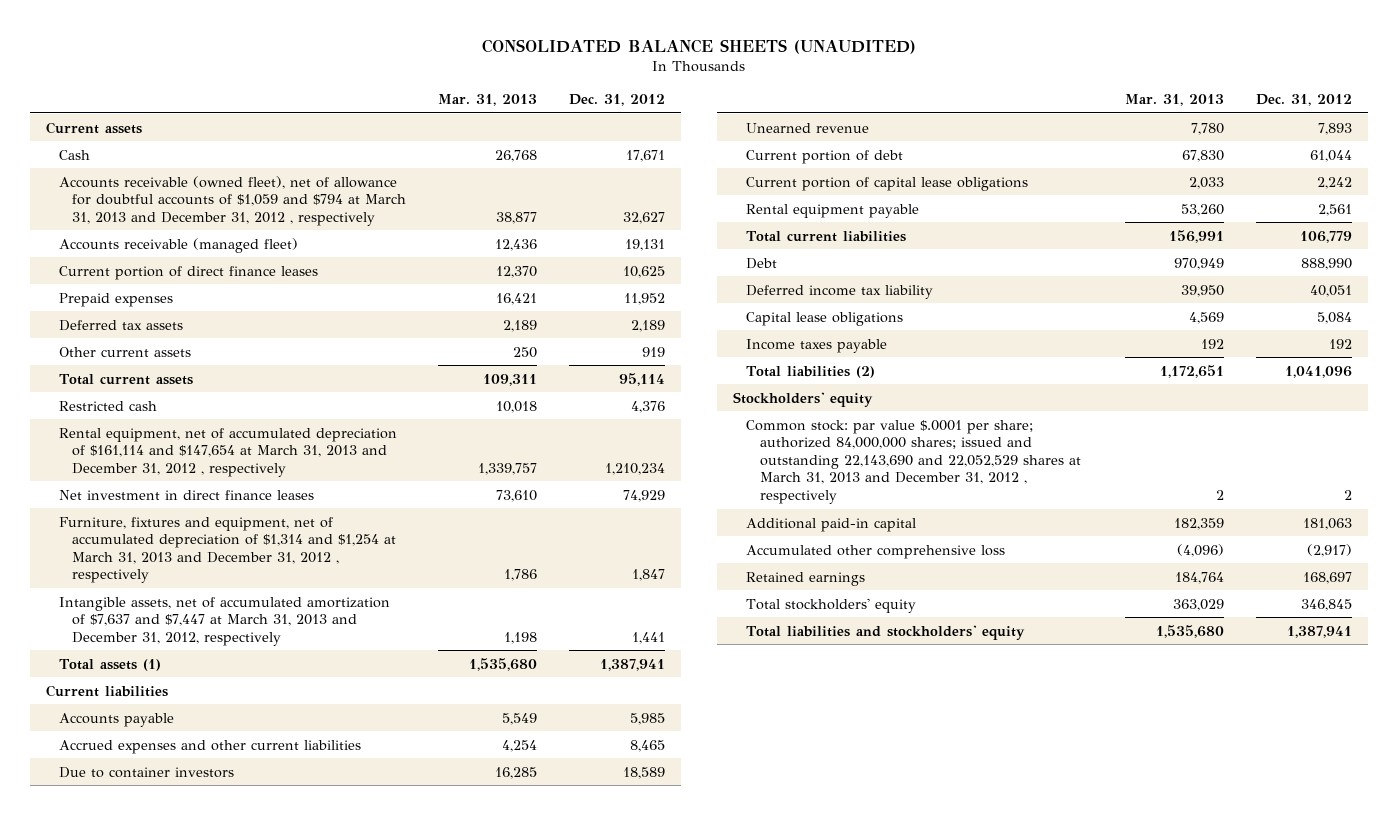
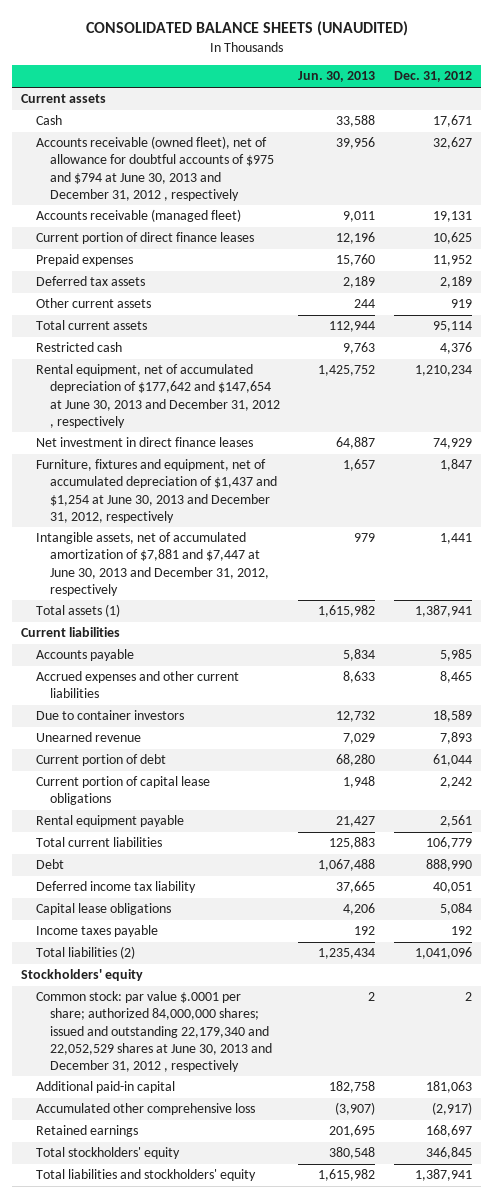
- | Mar. 31, 2013 | Dec. 31, 2012
+ | Jun. 30, 2013 | Dec. 31, 2012
- Accounts receivable (owned fleet), net of allowance for doubtful accounts of $1,059 and $794 at March 31, 2013 and December 31, 2012 , respectively | 38,877 | 32,627
+ Accounts receivable (owned fleet), net of allowance for doubtful accounts of $975 and $794 at June 30, 2013 and December 31, 2012 , respectively | 39,956 | 32,627
- Rental equipment, net of accumulated depreciation of $161,114 and $147,654 at March 31, 2013 and December 31, 2012 , respectively | 1,339,757 | 1,210,234
+ Rental equipment, net of accumulated depreciation of $177,642 and $147,654 at June 30, 2013 and December 31, 2012 , respectively | 1,425,752 | 1,210,234
- Furniture, fixtures and equipment, net of accumulated depreciation of $1,314 and $1,254 at March 31, 2013 and December 31, 2012 , respectively | 1,786 | 1,847
- Intangible assets, net of accumulated amortization of $7,637 and $7,447 at March 31, 2013 and December 31, 2012, respectively | 1,198 | 1,441
+ Furniture, fixtures and equipment, net of accumulated depreciation of $1,437 and $1,254 at June 30, 2013 and December 31, 2012, respectively | 1,657 | 1,847
+ Intangible assets, net of accumulated amortization of $7,881 and $7,447 at June 30, 2013 and December 31, 2012, respectively | 979 | 1,441
- Common stock: par value $.0001 per share; authorized 84,000,000 shares; issued and outstanding 22,143,690 and 22,052,529 shares at March 31, 2013 and December 31, 2012 , respectively | 2 | 2
+ Common stock: par value $.0001 per share; authorized 84,000,000 shares; issued and outstanding 22,179,340 and 22,052,529 shares at June 30, 2013 and December 31, 2012 , respectively | 2 | 2

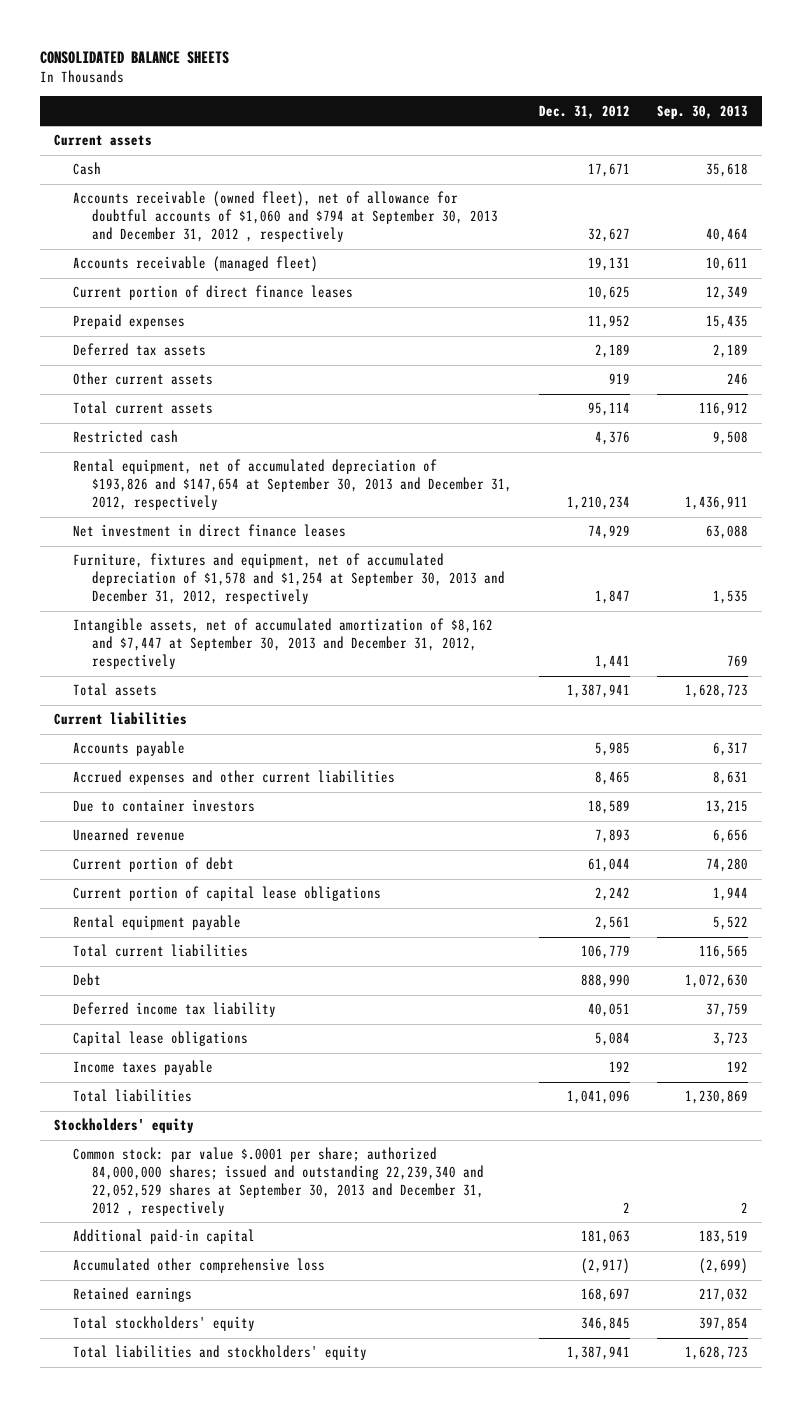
- CONSOLIDATED BALANCE SHEETS (UNAUDITED)
+ CONSOLIDATED BALANCE SHEETS
- | Jun. 30, 2013 | Dec. 31, 2012
+ | Dec. 31, 2012 | Sep. 30, 2013
- Accounts receivable (owned fleet), net of allowance for doubtful accounts of $975 and $794 at June 30, 2013 and December 31, 2012 , respectively | 39,956 | 32,627
+ Accounts receivable (owned fleet), net of allowance for doubtful accounts of $1,060 and $794 at September 30, 2013 and December 31, 2012 , respectively | 32,627 | 40,464
- Rental equipment, net of accumulated depreciation of $177,642 and $147,654 at June 30, 2013 and December 31, 2012 , respectively | 1,425,752 | 1,210,234
+ Rental equipment, net of accumulated depreciation of $193,826 and $147,654 at September 30, 2013 and December 31, 2012, respectively | 1,210,234 | 1,436,911
- Furniture, fixtures and equipment, net of accumulated depreciation of $1,437 and $1,254 at June 30, 2013 and December 31, 2012, respectively | 1,657 | 1,847
- Intangible assets, net of accumulated amortization of $7,881 and $7,447 at June 30, 2013 and December 31, 2012, respectively | 979 | 1,441
- Total assets (1) | 1,615,982 | 1,387,941
+ Furniture, fixtures and equipment, net of accumulated depreciation of $1,578 and $1,254 at September 30, 2013 and December 31, 2012, respectively | 1,847 | 1,535
+ Intangible assets, net of accumulated amortization of $8,162 and $7,447 at September 30, 2013 and December 31, 2012, respectively | 1,441 | 769
+ Total assets | 1,387,941 | 1,628,723
- Total liabilities (2) | 1,235,434 | 1,041,096
+ Total liabilities | 1,041,096 | 1,230,869
- Common stock: par value $.0001 per share; authorized 84,000,000 shares; issued and outstanding 22,179,340 and 22,052,529 shares at June 30, 2013 and December 31, 2012 , respectively | 2 | 2
+ Common stock: par value $.0001 per share; authorized 84,000,000 shares; issued and outstanding 22,239,340 and 22,052,529 shares at September 30, 2013 and December 31, 2012 , respectively | 2 | 2

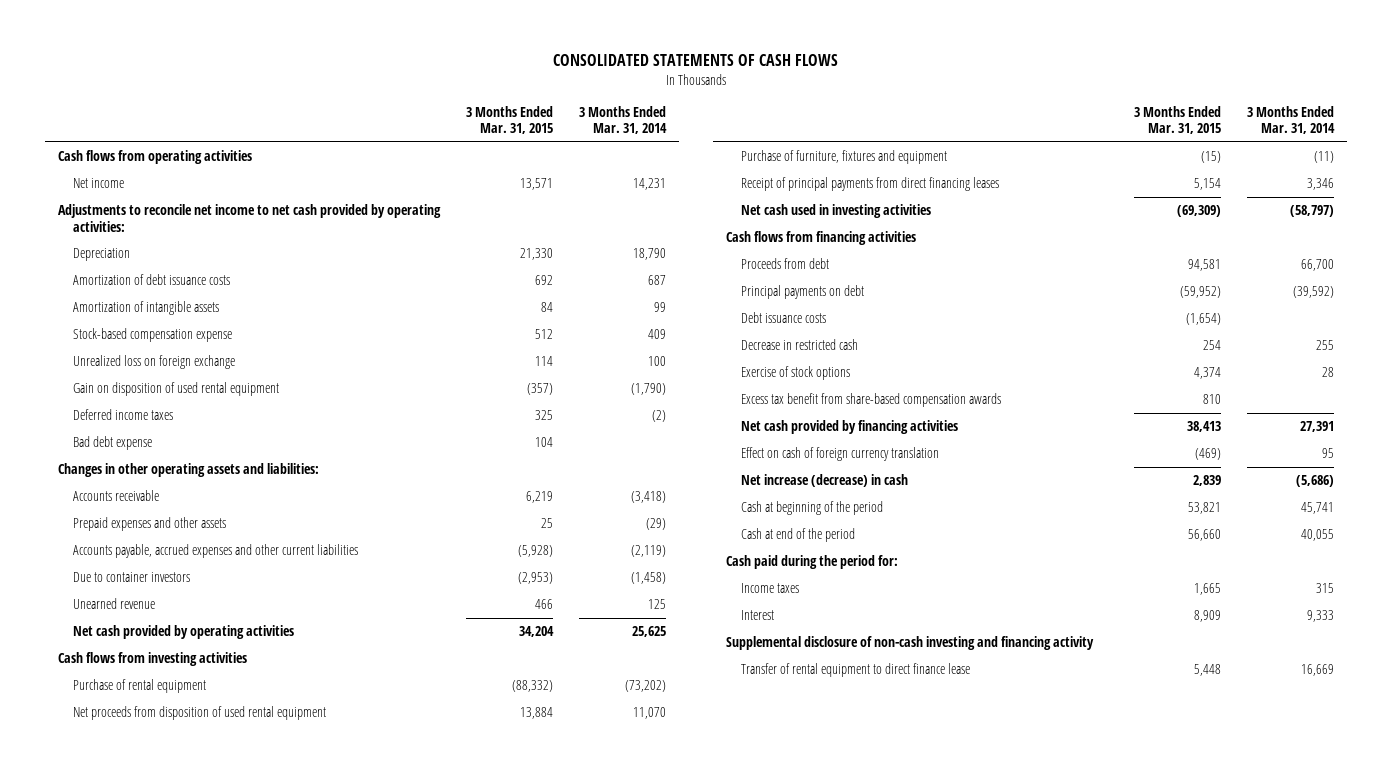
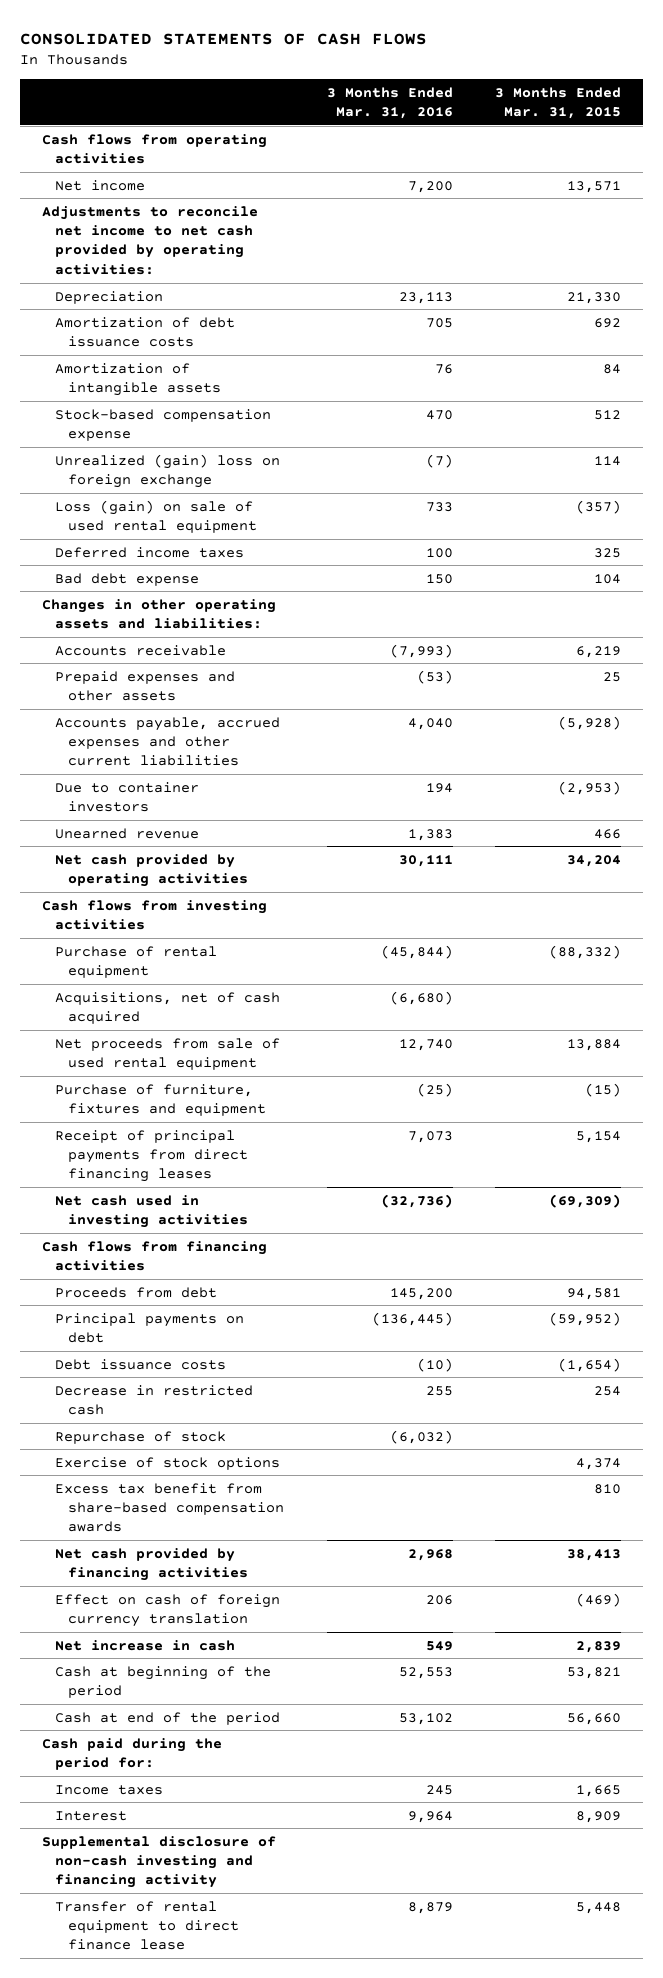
- | 3 Months Ended Mar. 31, 2015 | 3 Months Ended Mar. 31, 2014
+ | 3 Months Ended Mar. 31, 2016 | 3 Months Ended Mar. 31, 2015
- Unrealized loss on foreign exchange | 114 | 100
- Gain on disposition of used rental equipment | (357) | (1,790)
+ Unrealized (gain) loss on foreign exchange | (7) | 114
+ Loss (gain) on sale of used rental equipment | 733 | (357)
- Net proceeds from disposition of used rental equipment | 13,884 | 11,070
+ Acquisitions, net of cash acquired | (6,680) |
+ Net proceeds from sale of used rental equipment | 12,740 | 13,884
+ Repurchase of stock | (6,032) |
- Net increase (decrease) in cash | 2,839 | (5,686)
+ Net increase in cash | 549 | 2,839

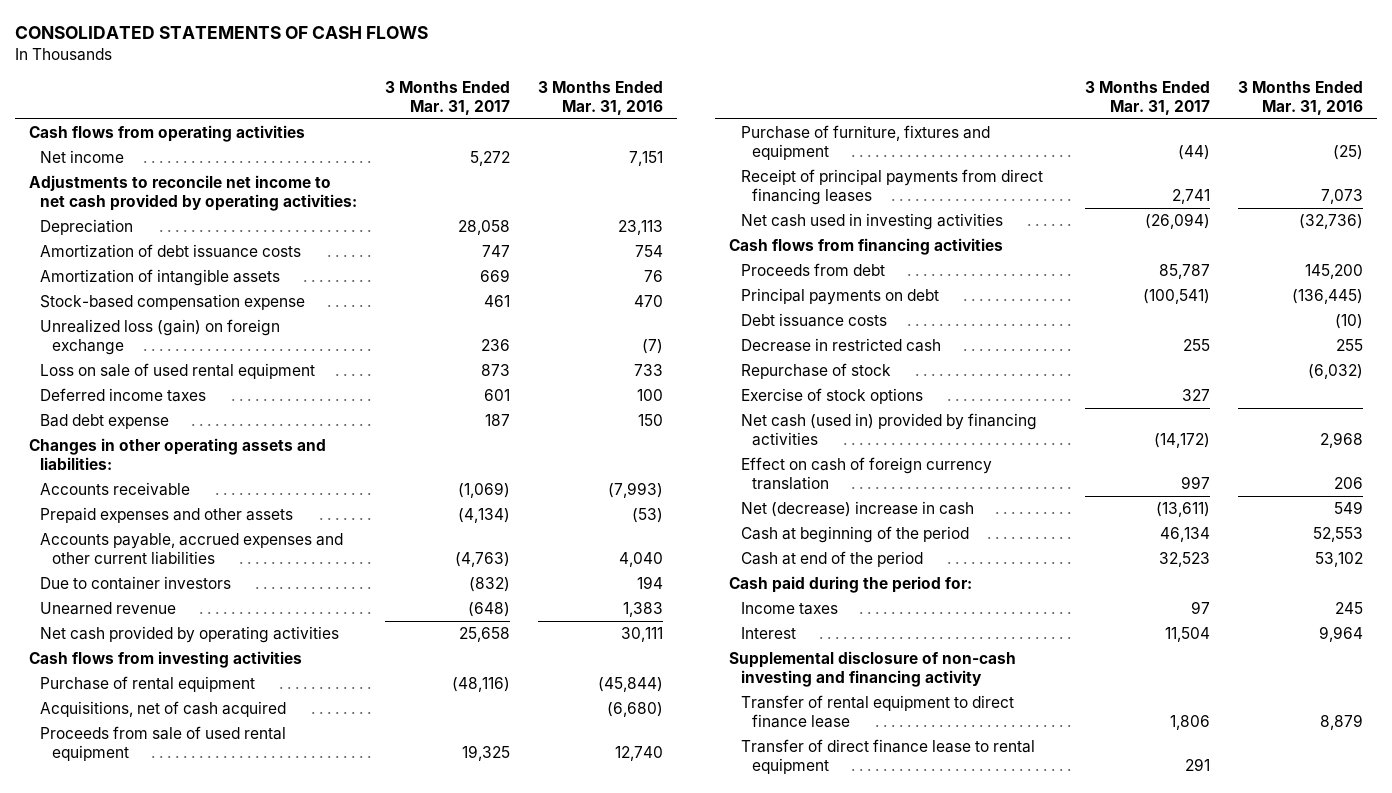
- | 3 Months Ended Mar. 31, 2016 | 3 Months Ended Mar. 31, 2015
+ | 3 Months Ended Mar. 31, 2017 | 3 Months Ended Mar. 31, 2016
- Net income | 7,200 | 13,571
+ Net income | 5,272 | 7,151
- Amortization of debt issuance costs | 705 | 692
+ Amortization of debt issuance costs | 747 | 754
- Unrealized (gain) loss on foreign exchange | (7) | 114
- Loss (gain) on sale of used rental equipment | 733 | (357)
+ Unrealized loss (gain) on foreign exchange | 236 | (7)
+ Loss on sale of used rental equipment | 873 | 733
- Net proceeds from sale of used rental equipment | 12,740 | 13,884
+ Proceeds from sale of used rental equipment | 19,325 | 12,740
- Excess tax benefit from share-based compensation awards | | 810
- Net cash provided by financing activities | 2,968 | 38,413
+ Net cash (used in) provided by financing activities | (14,172) | 2,968
- Net increase in cash | 549 | 2,839
+ Net (decrease) increase in cash | (13,611) | 549
+ Transfer of direct finance lease to rental equipment | 291 |

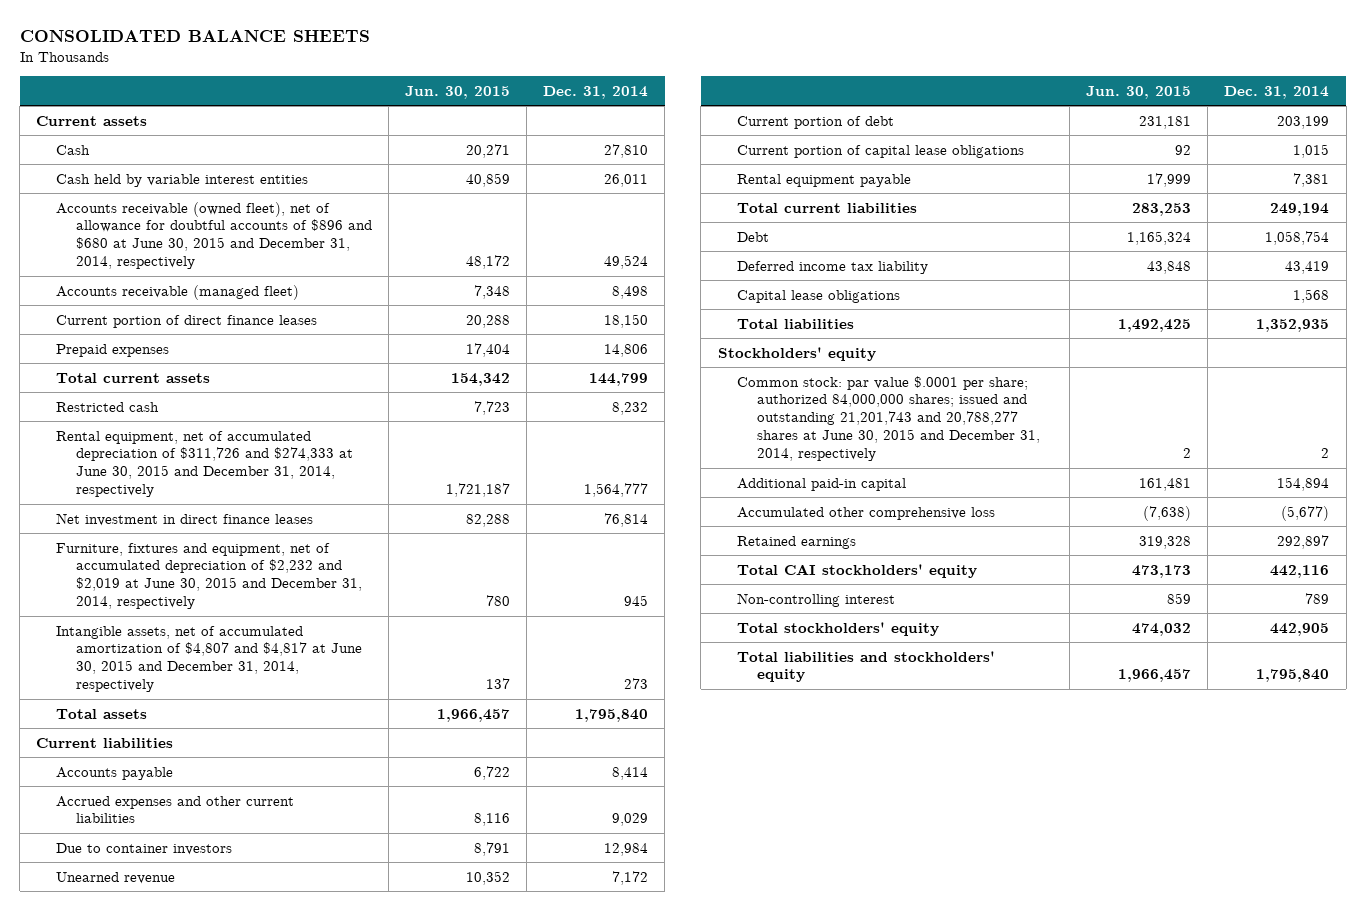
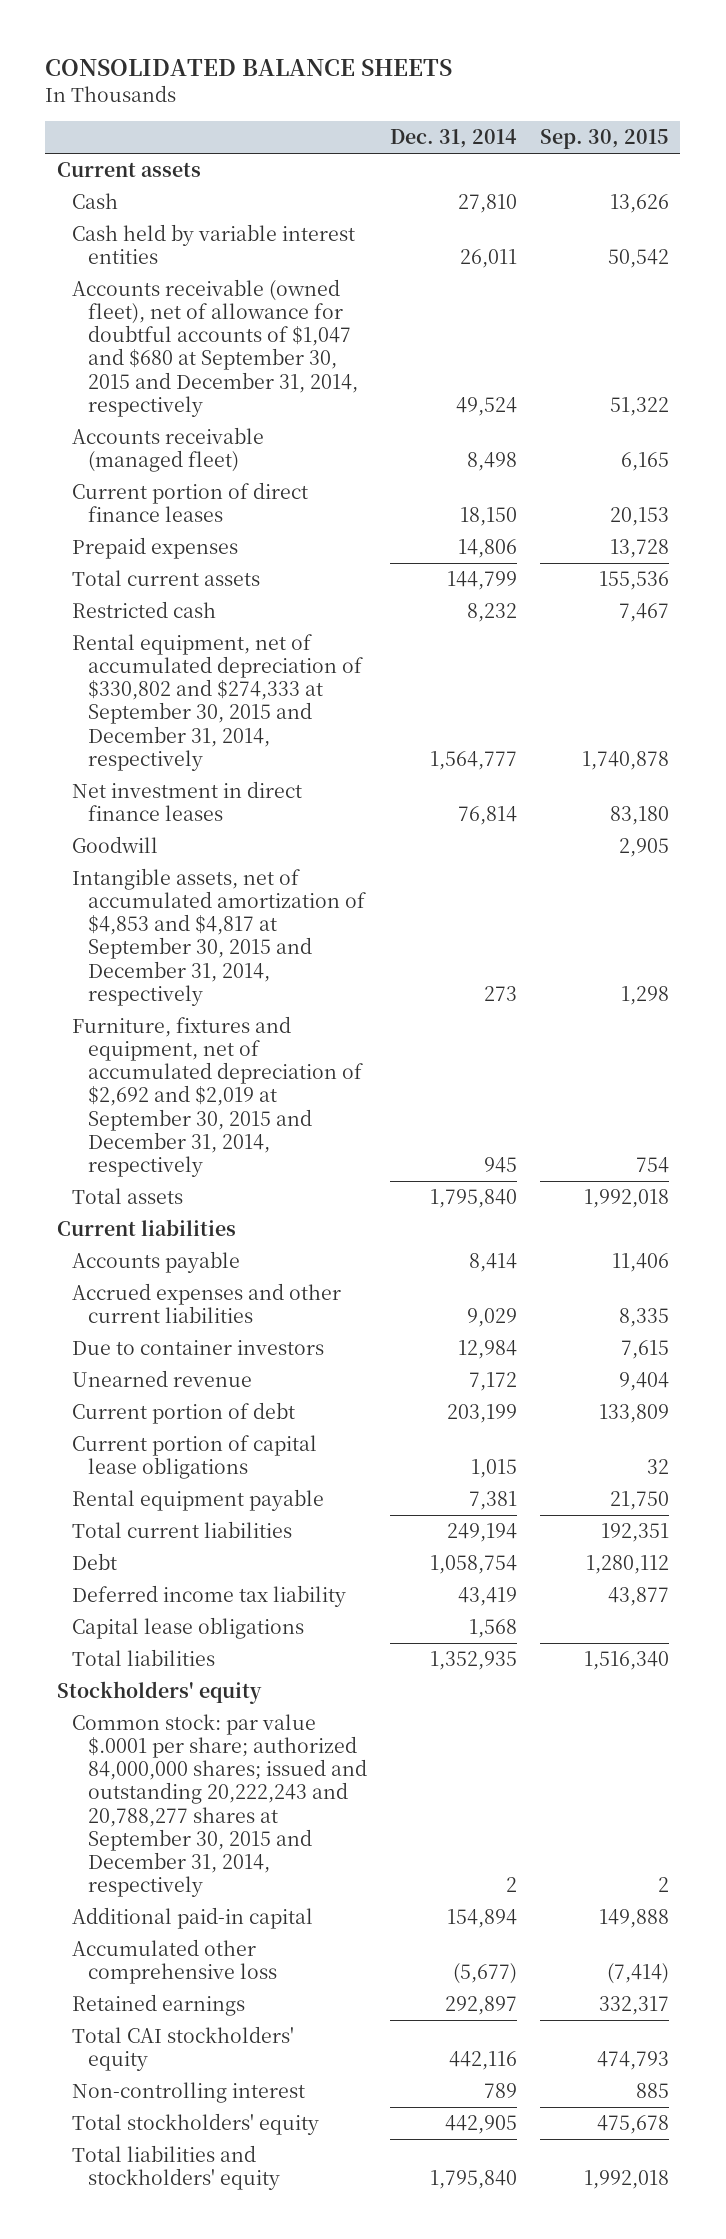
- | Jun. 30, 2015 | Dec. 31, 2014
+ | Dec. 31, 2014 | Sep. 30, 2015
- Accounts receivable (owned fleet), net of allowance for doubtful accounts of $896 and $680 at June 30, 2015 and December 31, 2014, respectively | 48,172 | 49,524
+ Accounts receivable (owned fleet), net of allowance for doubtful accounts of $1,047 and $680 at September 30, 2015 and December 31, 2014, respectively | 49,524 | 51,322
- Rental equipment, net of accumulated depreciation of $311,726 and $274,333 at June 30, 2015 and December 31, 2014, respectively | 1,721,187 | 1,564,777
+ Rental equipment, net of accumulated depreciation of $330,802 and $274,333 at September 30, 2015 and December 31, 2014, respectively | 1,564,777 | 1,740,878
- Furniture, fixtures and equipment, net of accumulated depreciation of $2,232 and $2,019 at June 30, 2015 and December 31, 2014, respectively | 780 | 945
- Intangible assets, net of accumulated amortization of $4,807 and $4,817 at June 30, 2015 and December 31, 2014, respectively | 137 | 273
+ Goodwill | | 2,905
+ Intangible assets, net of accumulated amortization of $4,853 and $4,817 at September 30, 2015 and December 31, 2014, respectively | 273 | 1,298
+ Furniture, fixtures and equipment, net of accumulated depreciation of $2,692 and $2,019 at September 30, 2015 and December 31, 2014, respectively | 945 | 754
- Common stock: par value $.0001 per share; authorized 84,000,000 shares; issued and outstanding 21,201,743 and 20,788,277 shares at June 30, 2015 and December 31, 2014, respectively | 2 | 2
+ Common stock: par value $.0001 per share; authorized 84,000,000 shares; issued and outstanding 20,222,243 and 20,788,277 shares at September 30, 2015 and December 31, 2014, respectively | 2 | 2

